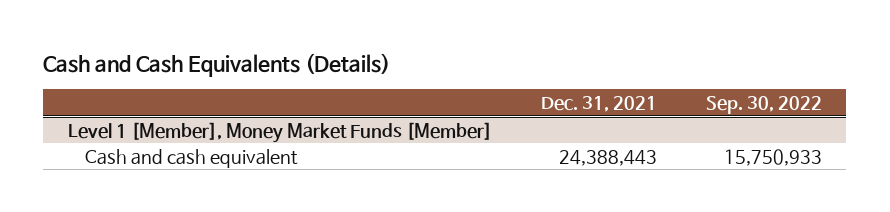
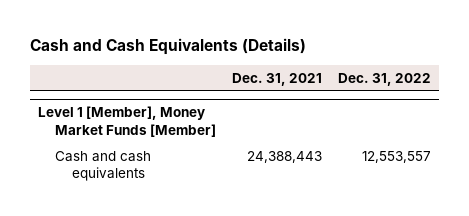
- | Dec. 31, 2021 | Sep. 30, 2022
+ | Dec. 31, 2021 | Dec. 31, 2022
@ Level 1 [Member], Money Market Funds [Member]
- Cash and cash equivalent | 24,388,443 | 15,750,933
+ Cash and cash equivalents | 24,388,443 | 12,553,557

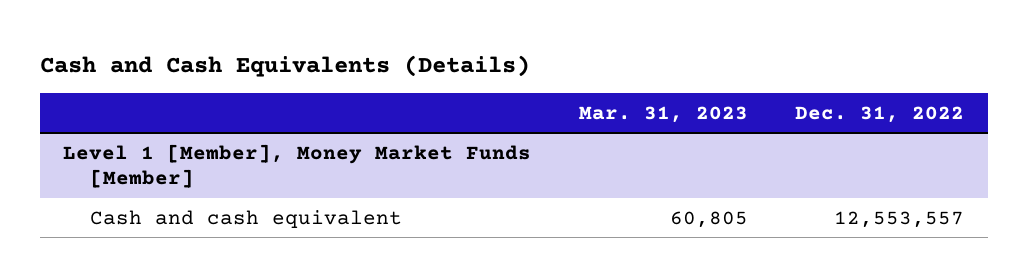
- | Dec. 31, 2021 | Dec. 31, 2022
+ | Mar. 31, 2023 | Dec. 31, 2022
@ Level 1 [Member], Money Market Funds [Member]
- Cash and cash equivalents | 24,388,443 | 12,553,557
+ Cash and cash equivalent | 60,805 | 12,553,557

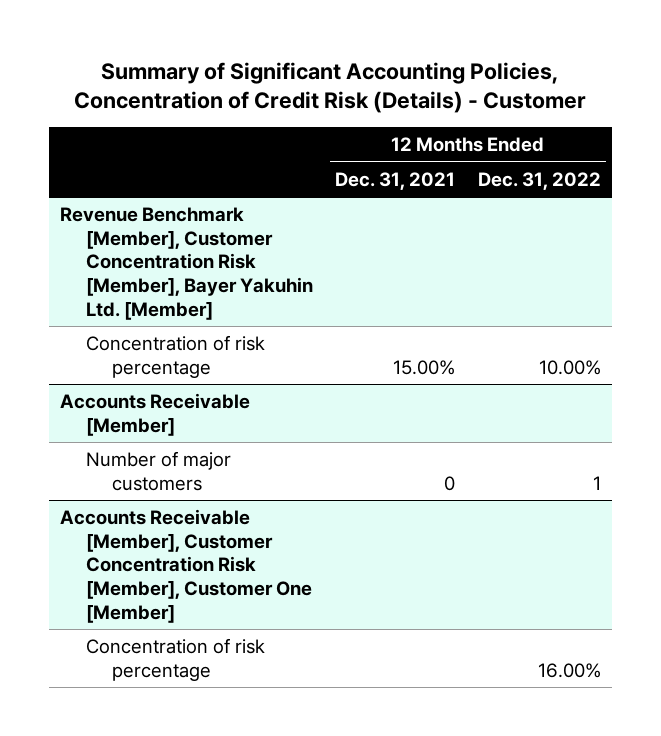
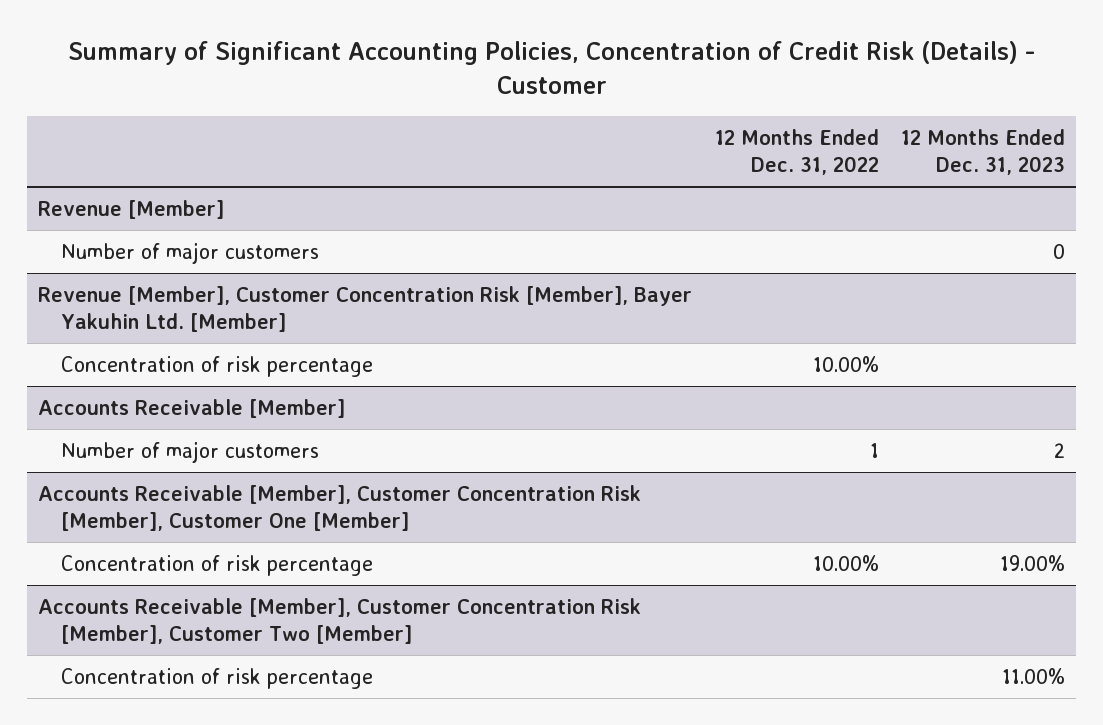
- | 12 Months Ended Dec. 31, 2021 | 12 Months Ended Dec. 31, 2022
+ | 12 Months Ended Dec. 31, 2022 | 12 Months Ended Dec. 31, 2023
- Revenue Benchmark [Member], Customer Concentration Risk [Member], Bayer Yakuhin Ltd. [Member]
+ Revenue [Member]
+ Number of major customers | | 0
+ Revenue [Member], Customer Concentration Risk [Member], Bayer Yakuhin Ltd. [Member]
@ Accounts Receivable [Member], Customer Concentration Risk [Member], Customer One [Member]
- Concentration of risk percentage | | 16.00%
+ Concentration of risk percentage | 10.00% | 19.00%
+ Accounts Receivable [Member], Customer Concentration Risk [Member], Customer Two [Member]
+ Concentration of risk percentage | | 11.00%

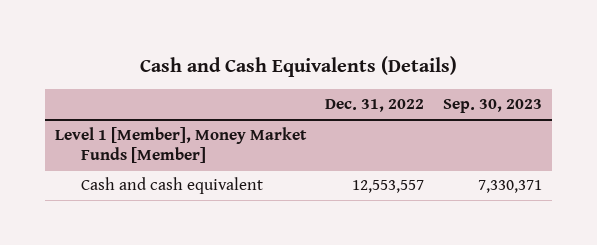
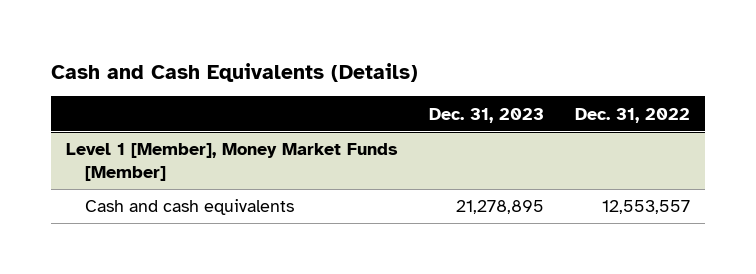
- | Dec. 31, 2022 | Sep. 30, 2023
+ | Dec. 31, 2023 | Dec. 31, 2022
@ Level 1 [Member], Money Market Funds [Member]
- Cash and cash equivalent | 12,553,557 | 7,330,371
+ Cash and cash equivalents | 21,278,895 | 12,553,557

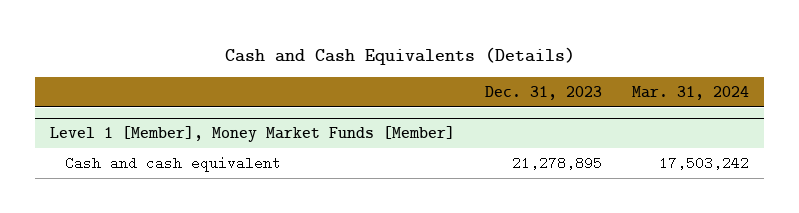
- | Dec. 31, 2023 | Dec. 31, 2022
+ | Dec. 31, 2023 | Mar. 31, 2024
@ Level 1 [Member], Money Market Funds [Member]
- Cash and cash equivalents | 21,278,895 | 12,553,557
+ Cash and cash equivalent | 21,278,895 | 17,503,242

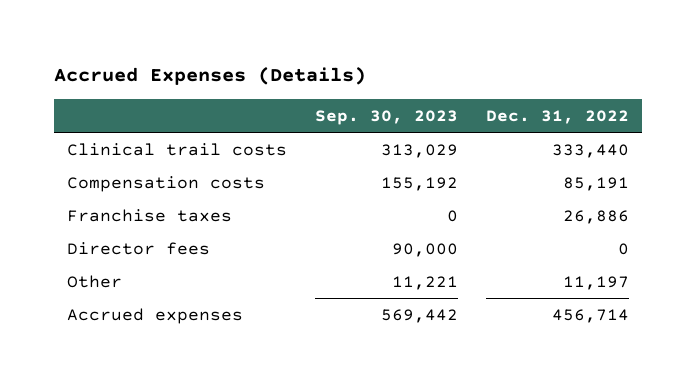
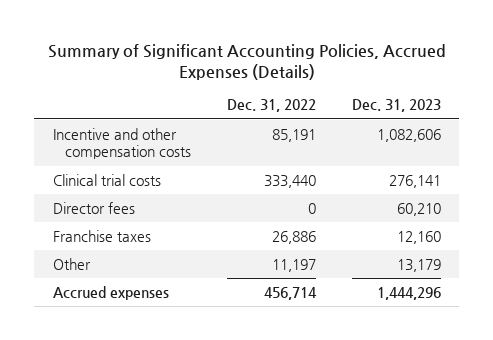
- Accrued Expenses (Details)
+ Summary of Significant Accounting Policies, Accrued Expenses (Details)
- | Sep. 30, 2023 | Dec. 31, 2022
+ | Dec. 31, 2022 | Dec. 31, 2023
- Clinical trail costs | 313,029 | 333,440
- Compensation costs | 155,192 | 85,191
+ Incentive and other compensation costs | 85,191 | 1,082,606
+ Clinical trial costs | 333,440 | 276,141
moved down: Franchise taxes | 26,886 | 12,160

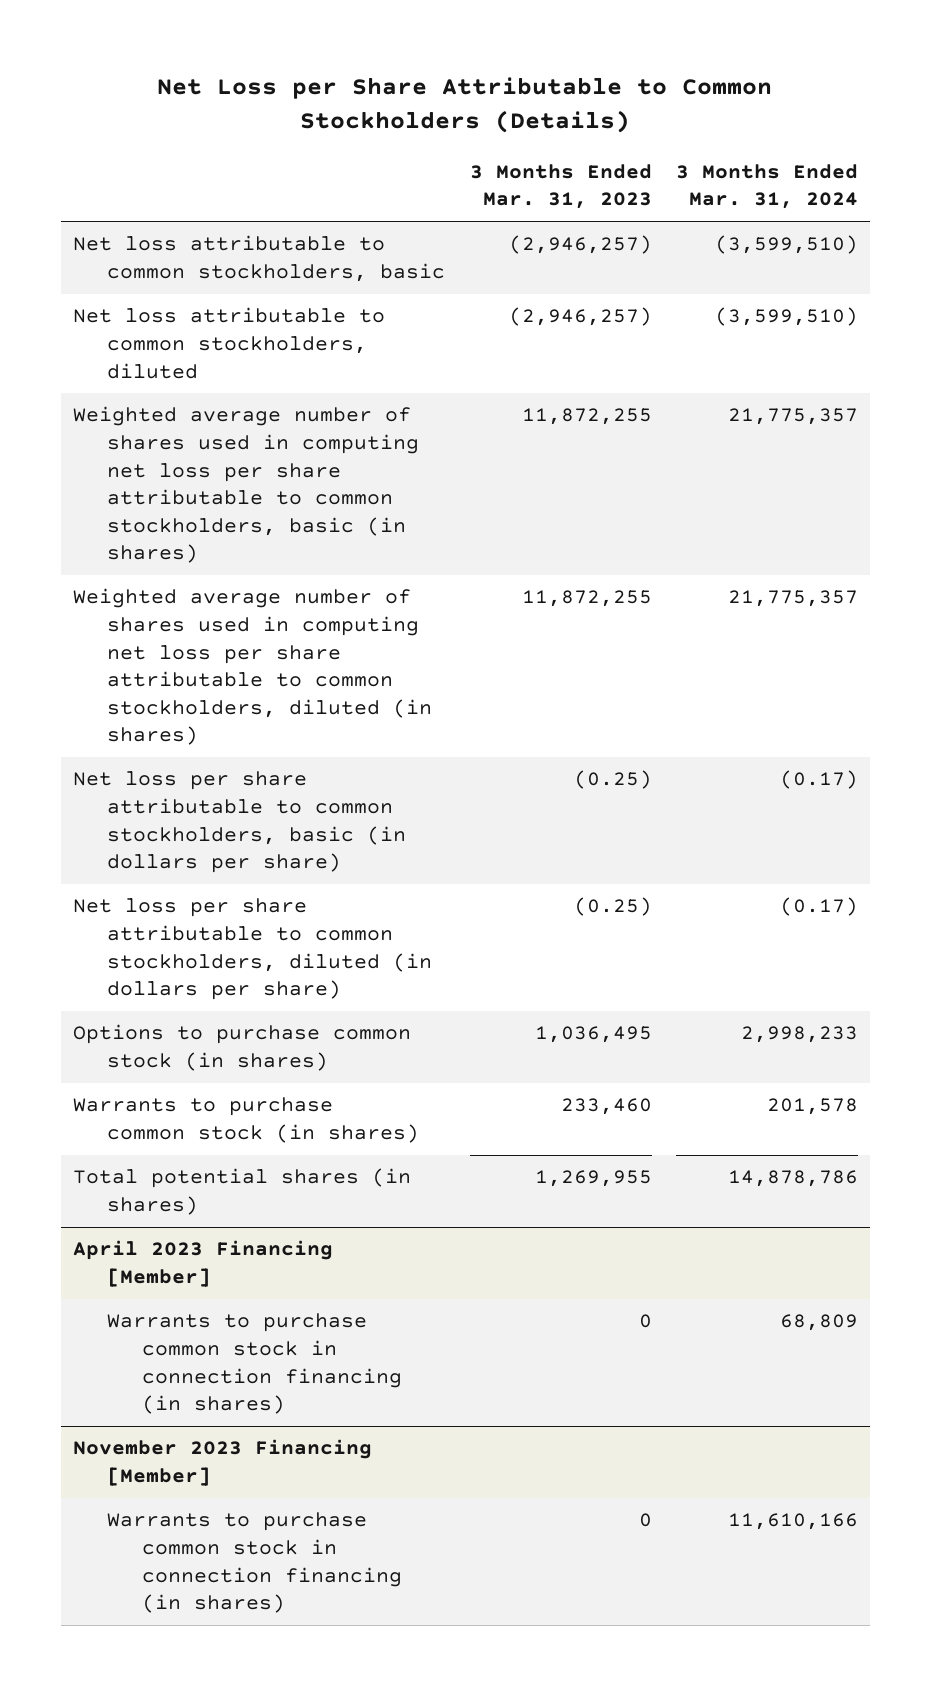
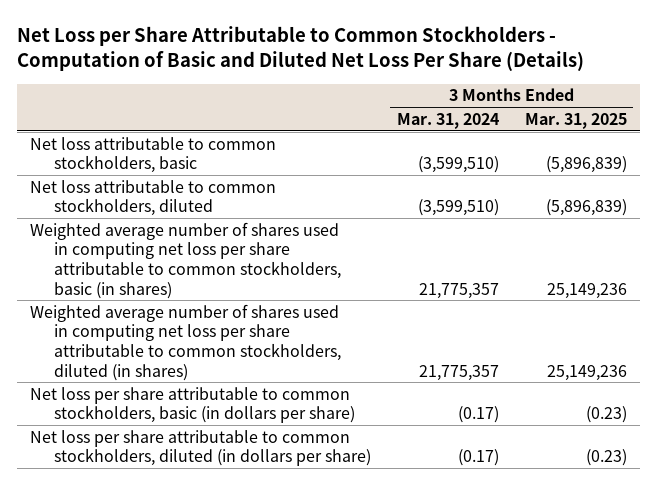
- Net Loss per Share Attributable to Common Stockholders (Details)
+ Net Loss per Share Attributable to Common Stockholders - Computation of Basic and Diluted Net Loss Per Share (Details)
- | 3 Months Ended Mar. 31, 2023 | 3 Months Ended Mar. 31, 2024
+ | 3 Months Ended Mar. 31, 2024 | 3 Months Ended Mar. 31, 2025
- Options to purchase common stock (in shares) | 1,036,495 | 2,998,233
- Warrants to purchase common stock (in shares) | 233,460 | 201,578
- Total potential shares (in shares) | 1,269,955 | 14,878,786
- April 2023 Financing [Member]
- Warrants to purchase common stock in connection financing (in shares) | 0 | 68,809
- November 2023 Financing [Member]
- Warrants to purchase common stock in connection financing (in shares) | 0 | 11,610,166

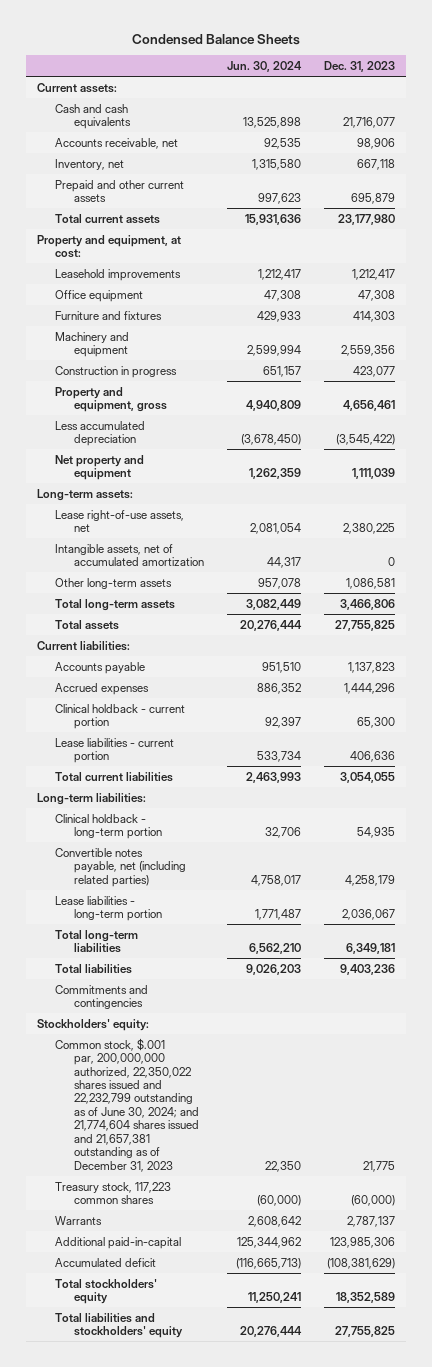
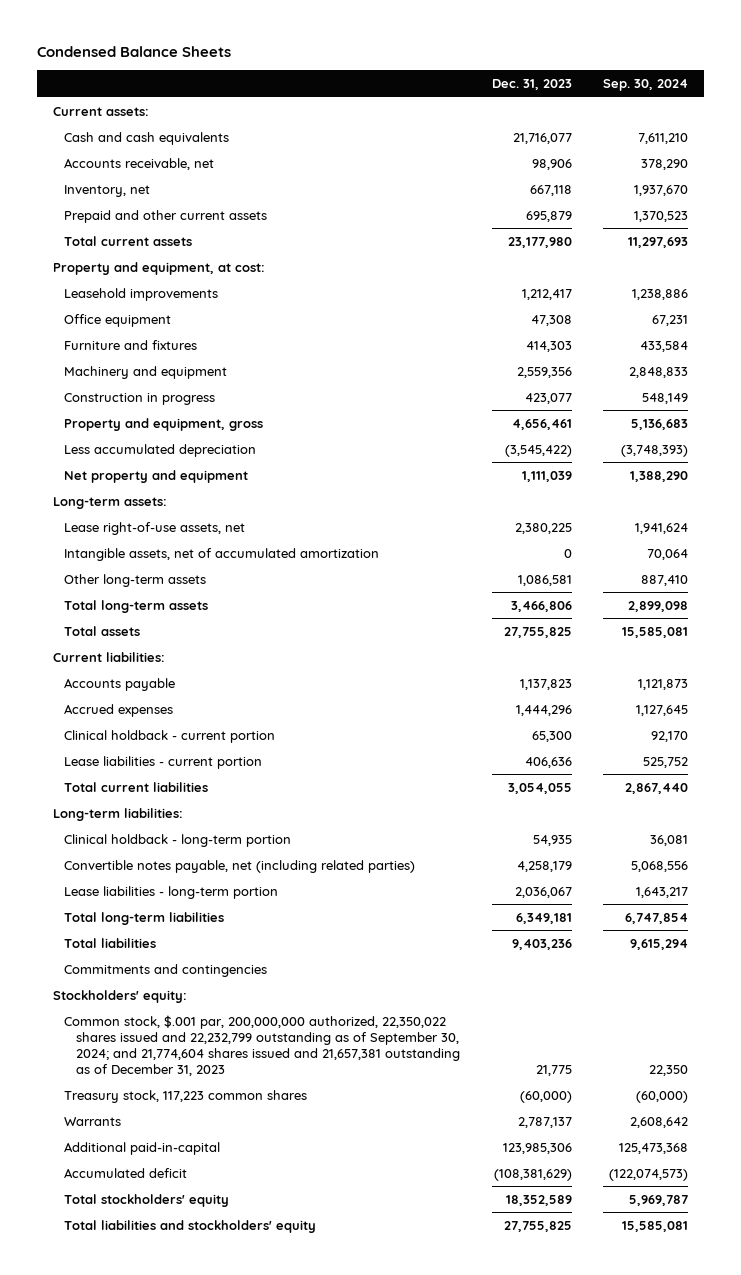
- | Jun. 30, 2024 | Dec. 31, 2023
+ | Dec. 31, 2023 | Sep. 30, 2024
- Common stock, $.001 par, 200,000,000 authorized, 22,350,022 shares issued and 22,232,799 outstanding as of June 30, 2024; and 21,774,604 shares issued and 21,657,381 outstanding as of December 31, 2023 | 22,350 | 21,775
+ Common stock, $.001 par, 200,000,000 authorized, 22,350,022 shares issued and 22,232,799 outstanding as of September 30, 2024; and 21,774,604 shares issued and 21,657,381 outstanding as of December 31, 2023 | 21,775 | 22,350

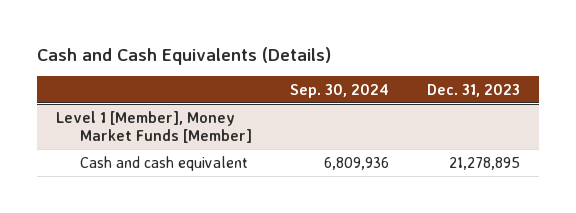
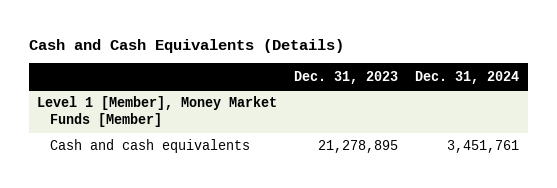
- | Sep. 30, 2024 | Dec. 31, 2023
+ | Dec. 31, 2023 | Dec. 31, 2024
@ Level 1 [Member], Money Market Funds [Member]
- Cash and cash equivalent | 6,809,936 | 21,278,895
+ Cash and cash equivalents | 21,278,895 | 3,451,761

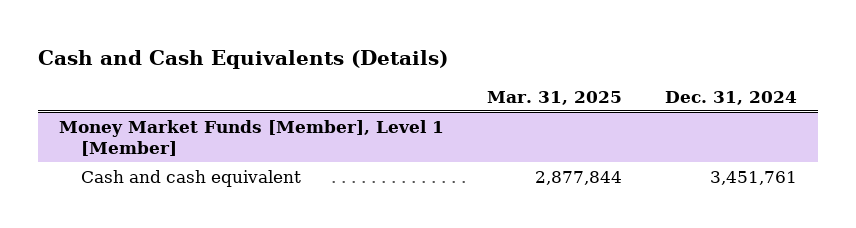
- | Dec. 31, 2023 | Dec. 31, 2024
+ | Mar. 31, 2025 | Dec. 31, 2024
- Level 1 [Member], Money Market Funds [Member]
- Cash and cash equivalents | 21,278,895 | 3,451,761
+ Money Market Funds [Member], Level 1 [Member]
+ Cash and cash equivalent | 2,877,844 | 3,451,761

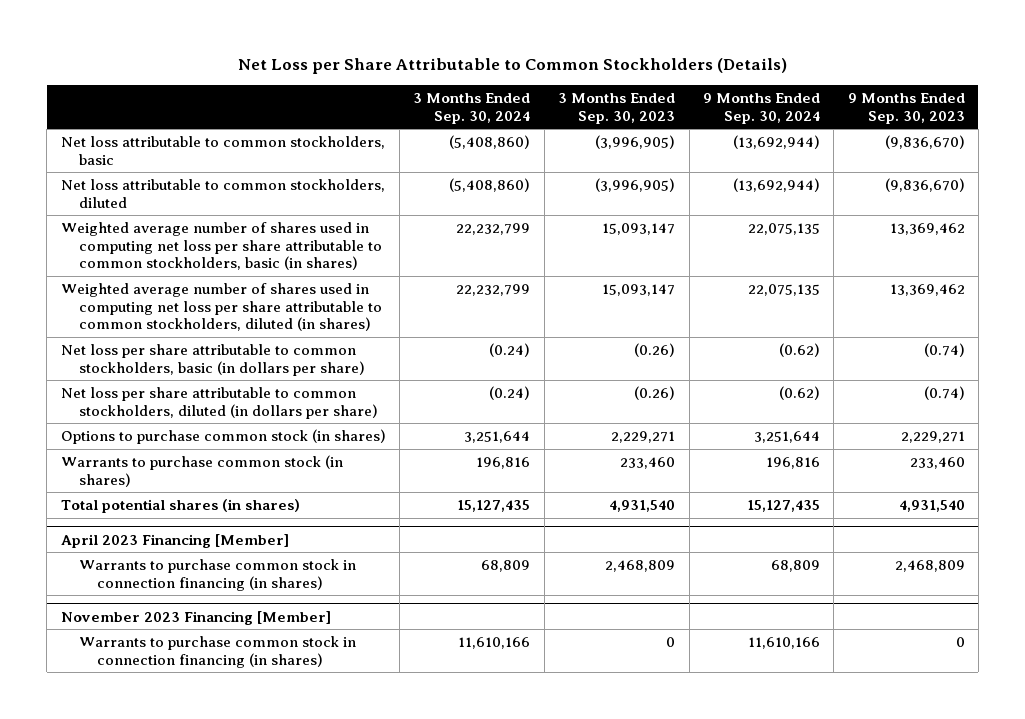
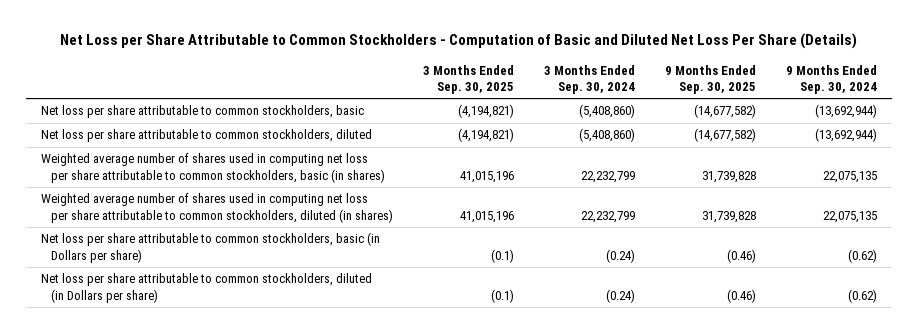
- Net Loss per Share Attributable to Common Stockholders (Details)
+ Net Loss per Share Attributable to Common Stockholders - Computation of Basic and Diluted Net Loss Per Share (Details)
- | 3 Months Ended Sep. 30, 2024 | 3 Months Ended Sep. 30, 2023 | 9 Months Ended Sep. 30, 2024 | 9 Months Ended Sep. 30, 2023
+ | 3 Months Ended Sep. 30, 2025 | 3 Months Ended Sep. 30, 2024 | 9 Months Ended Sep. 30, 2025 | 9 Months Ended Sep. 30, 2024
- Net loss attributable to common stockholders, basic | (5,408,860) | (3,996,905) | (13,692,944) | (9,836,670)
- Net loss attributable to common stockholders, diluted | (5,408,860) | (3,996,905) | (13,692,944) | (9,836,670)
+ Net loss per share attributable to common stockholders, basic | (4,194,821) | (5,408,860) | (14,677,582) | (13,692,944)
+ Net loss per share attributable to common stockholders, diluted | (4,194,821) | (5,408,860) | (14,677,582) | (13,692,944)
- Net loss per share attributable to common stockholders, basic (in dollars per share) | (0.24) | (0.26) | (0.62) | (0.74)
- Net loss per share attributable to common stockholders, diluted (in dollars per share) | (0.24) | (0.26) | (0.62) | (0.74)
- Options to purchase common stock (in shares) | 3,251,644 | 2,229,271 | 3,251,644 | 2,229,271
- Warrants to purchase common stock (in shares) | 196,816 | 233,460 | 196,816 | 233,460
- Total potential shares (in shares) | 15,127,435 | 4,931,540 | 15,127,435 | 4,931,540
- April 2023 Financing [Member]
- Warrants to purchase common stock in connection financing (in shares) | 68,809 | 2,468,809 | 68,809 | 2,468,809
- November 2023 Financing [Member]
- Warrants to purchase common stock in connection financing (in shares) | 11,610,166 | 0 | 11,610,166 | 0
+ Net loss per share attributable to common stockholders, basic (in Dollars per share) | (0.1) | (0.24) | (0.46) | (0.62)
+ Net loss per share attributable to common stockholders, diluted (in Dollars per share) | (0.1) | (0.24) | (0.46) | (0.62)

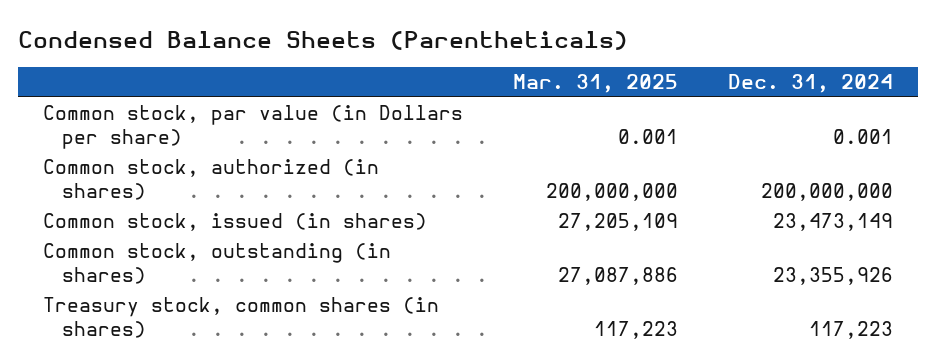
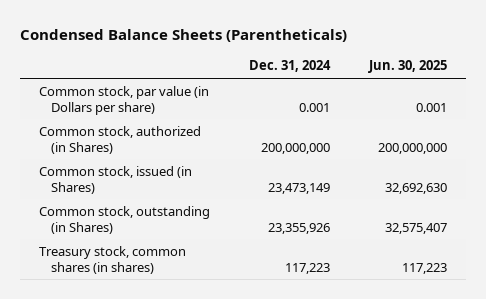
- | Mar. 31, 2025 | Dec. 31, 2024
+ | Dec. 31, 2024 | Jun. 30, 2025
- Common stock, authorized (in shares) | 200,000,000 | 200,000,000
- Common stock, issued (in shares) | 27,205,109 | 23,473,149
- Common stock, outstanding (in shares) | 27,087,886 | 23,355,926
+ Common stock, authorized (in Shares) | 200,000,000 | 200,000,000
+ Common stock, issued (in Shares) | 23,473,149 | 32,692,630
+ Common stock, outstanding (in Shares) | 23,355,926 | 32,575,407

